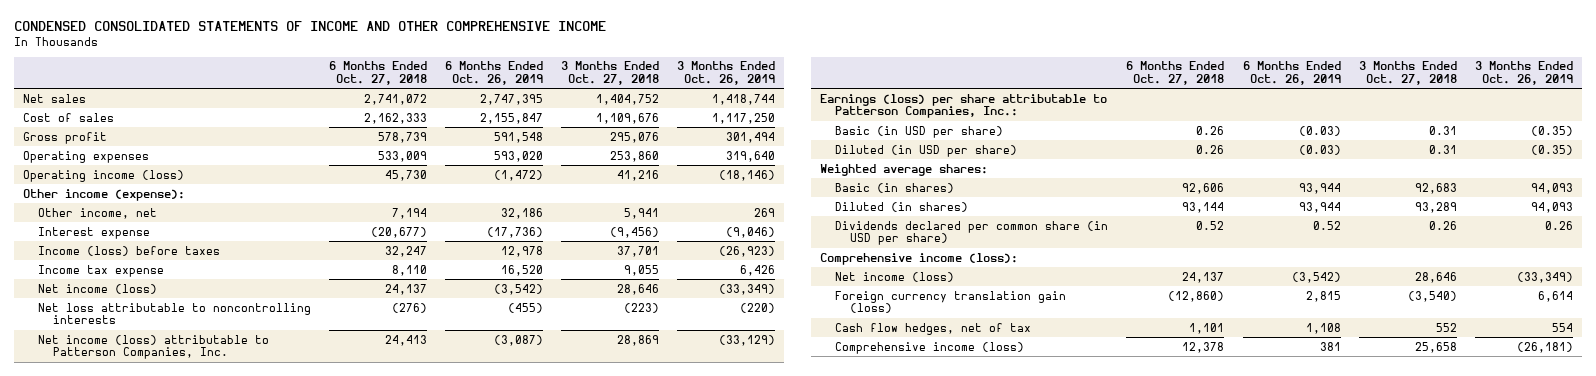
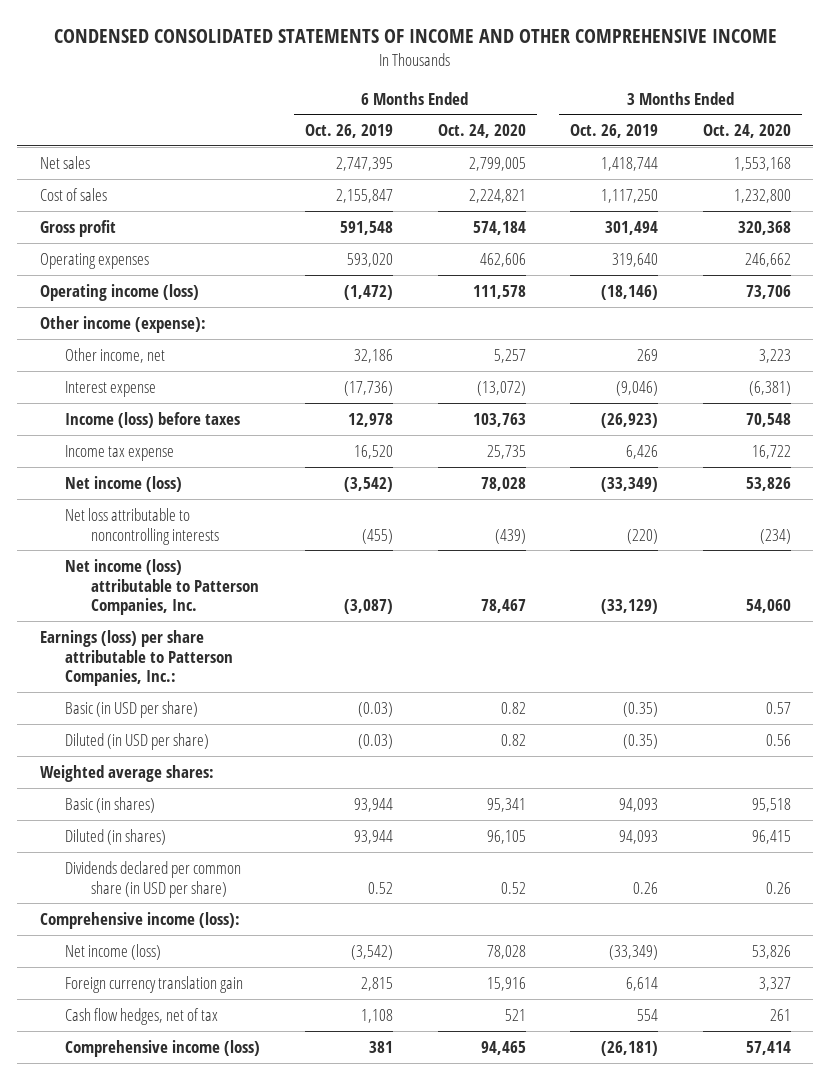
- | 6 Months Ended Oct. 27, 2018 | 6 Months Ended Oct. 26, 2019 | 3 Months Ended Oct. 27, 2018 | 3 Months Ended Oct. 26, 2019
+ | 6 Months Ended Oct. 26, 2019 | 6 Months Ended Oct. 24, 2020 | 3 Months Ended Oct. 26, 2019 | 3 Months Ended Oct. 24, 2020
- Foreign currency translation gain (loss) | (12,860) | 2,815 | (3,540) | 6,614
+ Foreign currency translation gain | 2,815 | 15,916 | 6,614 | 3,327

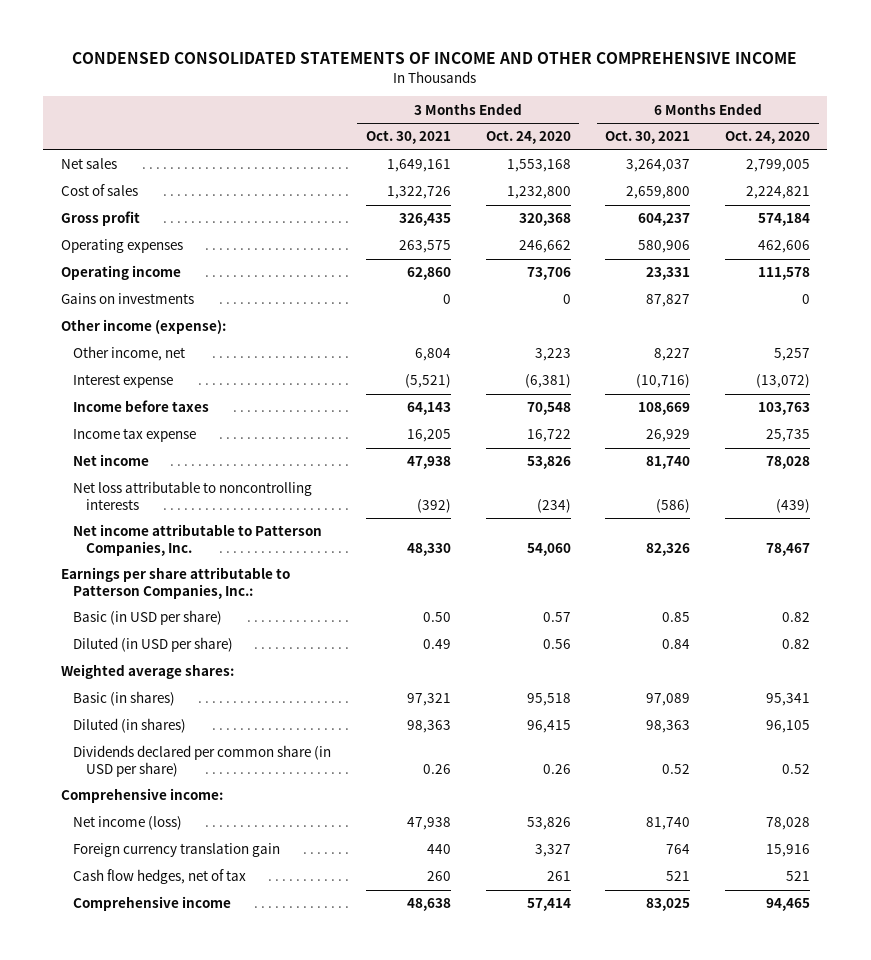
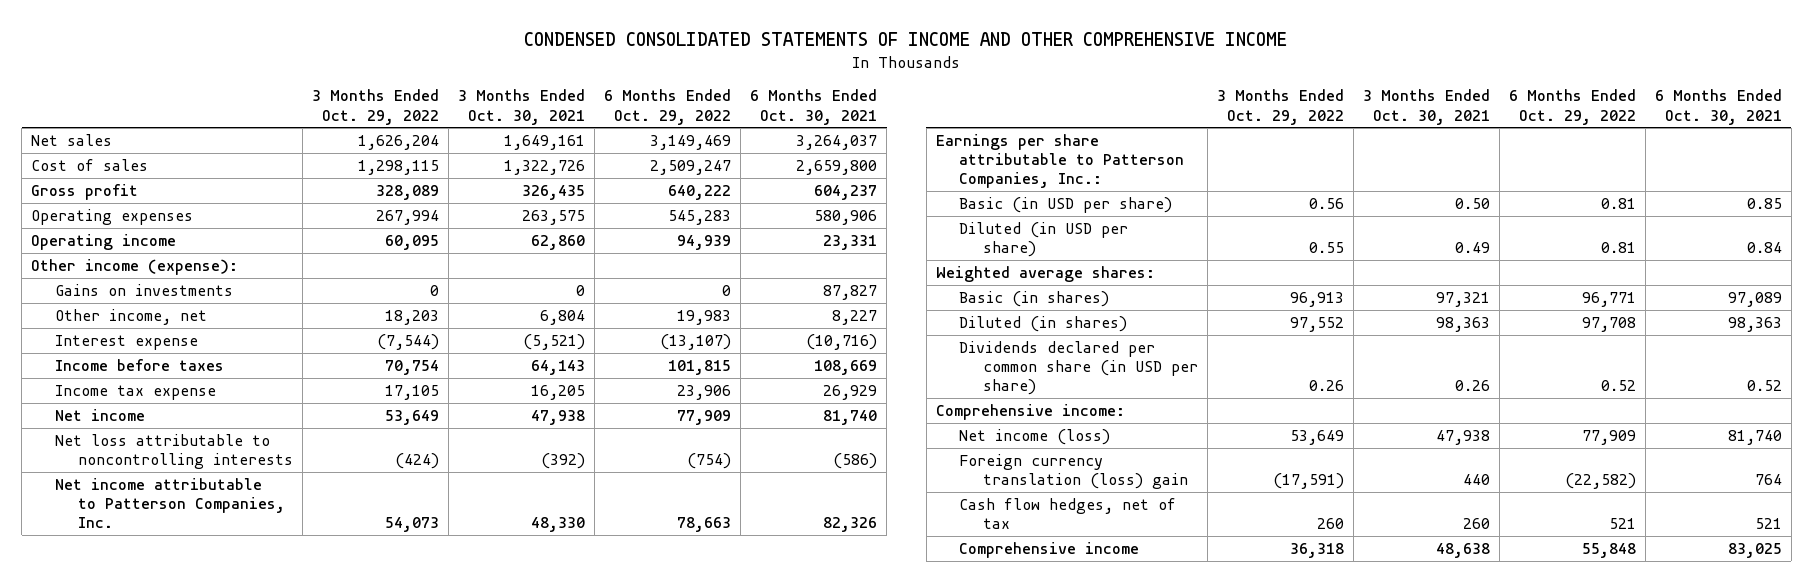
- | 3 Months Ended Oct. 30, 2021 | 3 Months Ended Oct. 24, 2020 | 6 Months Ended Oct. 30, 2021 | 6 Months Ended Oct. 24, 2020
+ | 3 Months Ended Oct. 29, 2022 | 3 Months Ended Oct. 30, 2021 | 6 Months Ended Oct. 29, 2022 | 6 Months Ended Oct. 30, 2021
moved down: Gains on investments | 0 | 0 | 0 | 87,827
- Foreign currency translation gain | 440 | 3,327 | 764 | 15,916
+ Foreign currency translation (loss) gain | (17,591) | 440 | (22,582) | 764

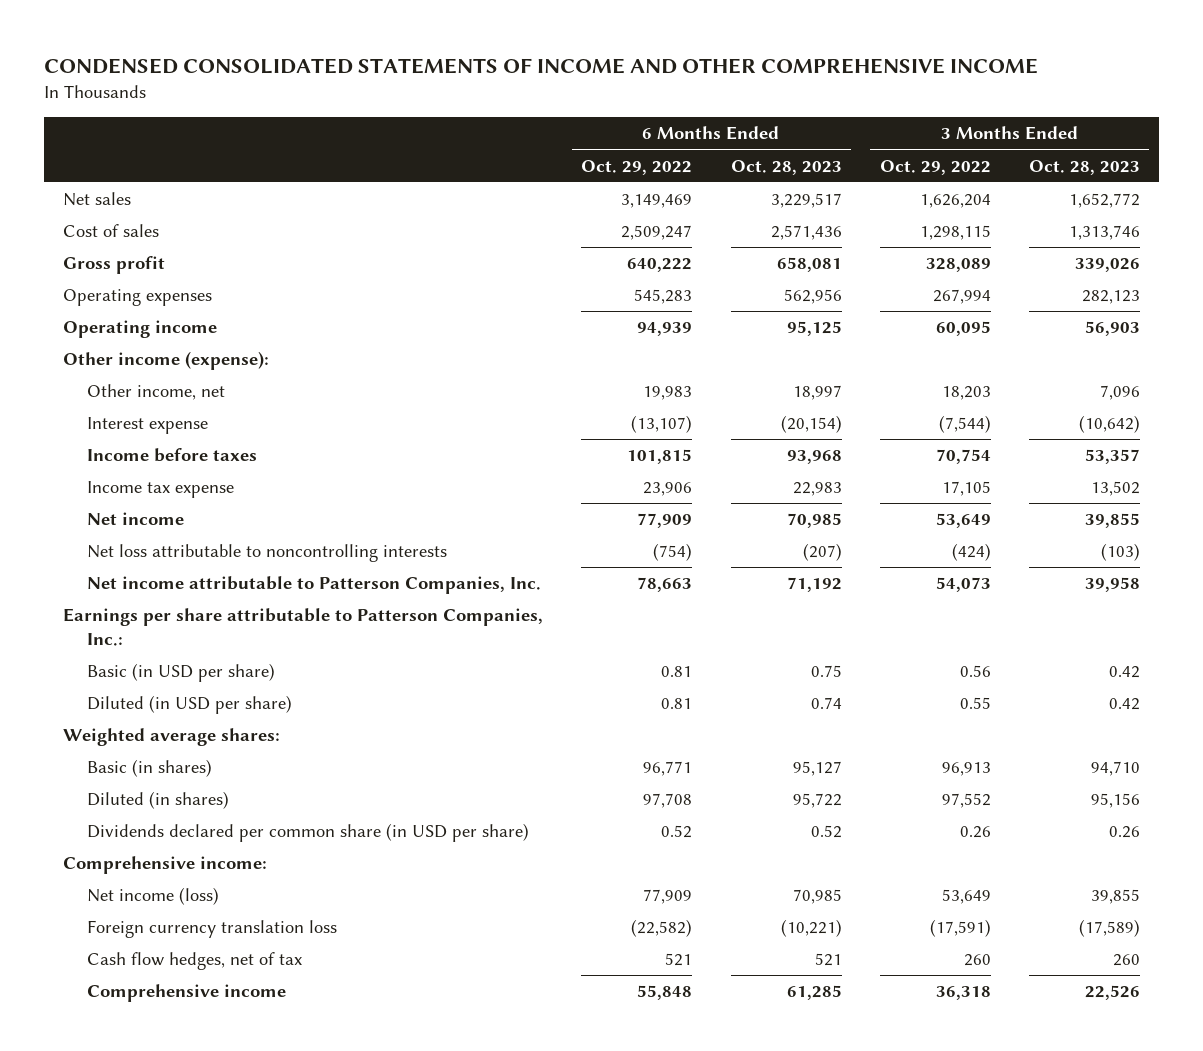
- | 3 Months Ended Oct. 29, 2022 | 3 Months Ended Oct. 30, 2021 | 6 Months Ended Oct. 29, 2022 | 6 Months Ended Oct. 30, 2021
+ | 6 Months Ended Oct. 29, 2022 | 6 Months Ended Oct. 28, 2023 | 3 Months Ended Oct. 29, 2022 | 3 Months Ended Oct. 28, 2023
- Gains on investments | 0 | 0 | 0 | 87,827
- Foreign currency translation (loss) gain | (17,591) | 440 | (22,582) | 764
+ Foreign currency translation loss | (22,582) | (10,221) | (17,591) | (17,589)

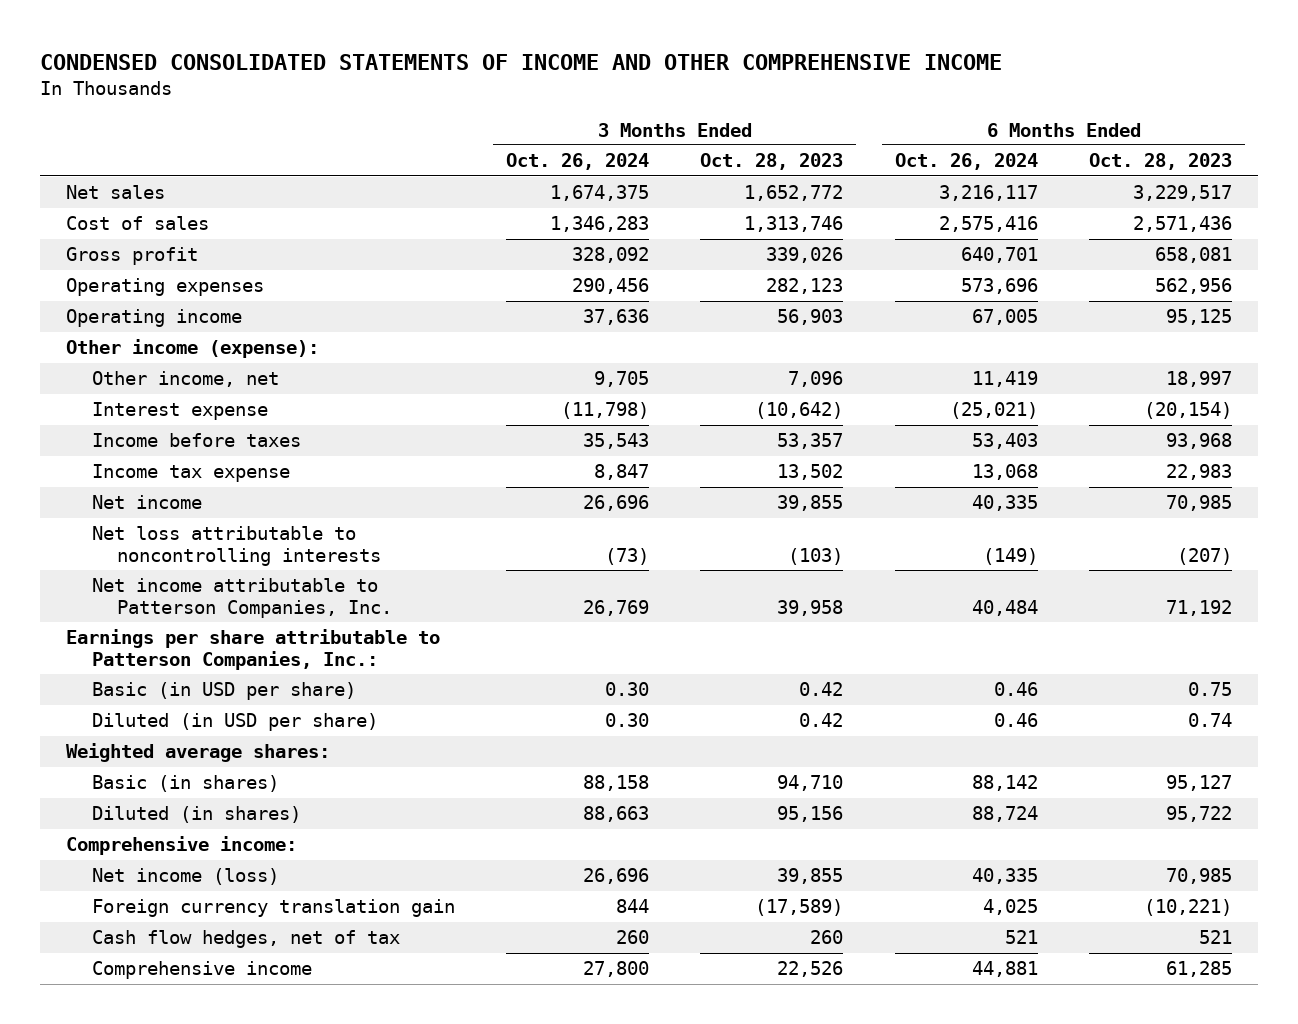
- | 6 Months Ended Oct. 29, 2022 | 6 Months Ended Oct. 28, 2023 | 3 Months Ended Oct. 29, 2022 | 3 Months Ended Oct. 28, 2023
+ | 3 Months Ended Oct. 26, 2024 | 3 Months Ended Oct. 28, 2023 | 6 Months Ended Oct. 26, 2024 | 6 Months Ended Oct. 28, 2023
- Dividends declared per common share (in USD per share) | 0.52 | 0.52 | 0.26 | 0.26
- Foreign currency translation loss | (22,582) | (10,221) | (17,591) | (17,589)
+ Foreign currency translation gain | 844 | (17,589) | 4,025 | (10,221)

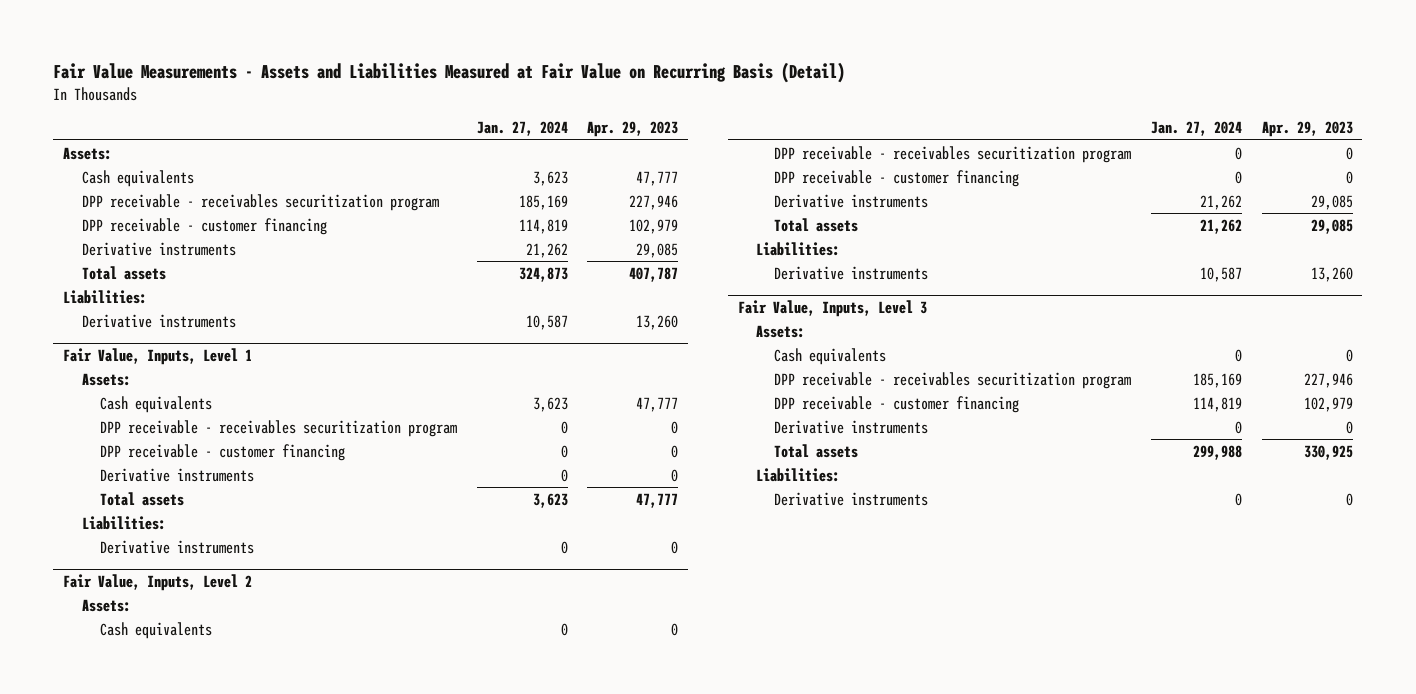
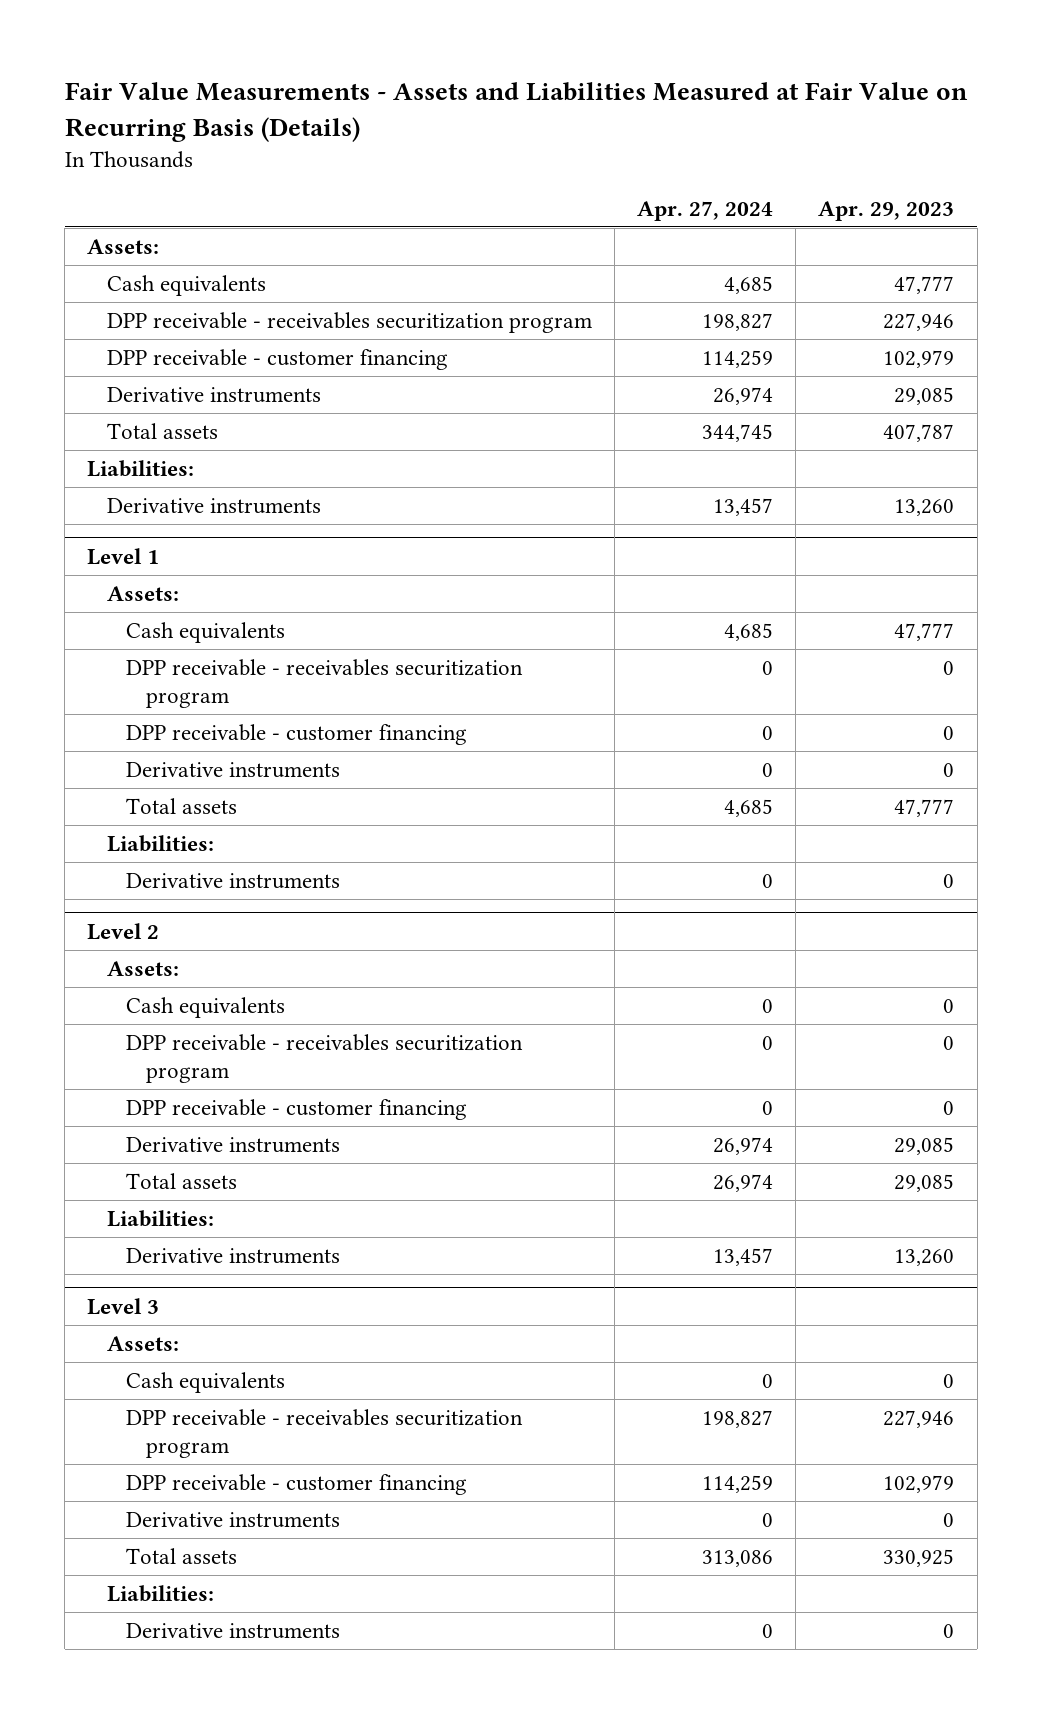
- Fair Value Measurements - Assets and Liabilities Measured at Fair Value on Recurring Basis (Detail)
+ Fair Value Measurements - Assets and Liabilities Measured at Fair Value on Recurring Basis (Details)
- | Jan. 27, 2024 | Apr. 29, 2023
+ | Apr. 27, 2024 | Apr. 29, 2023
- Fair Value, Inputs, Level 1
+ Level 1
- Fair Value, Inputs, Level 2
+ Level 2
- Fair Value, Inputs, Level 3
+ Level 3

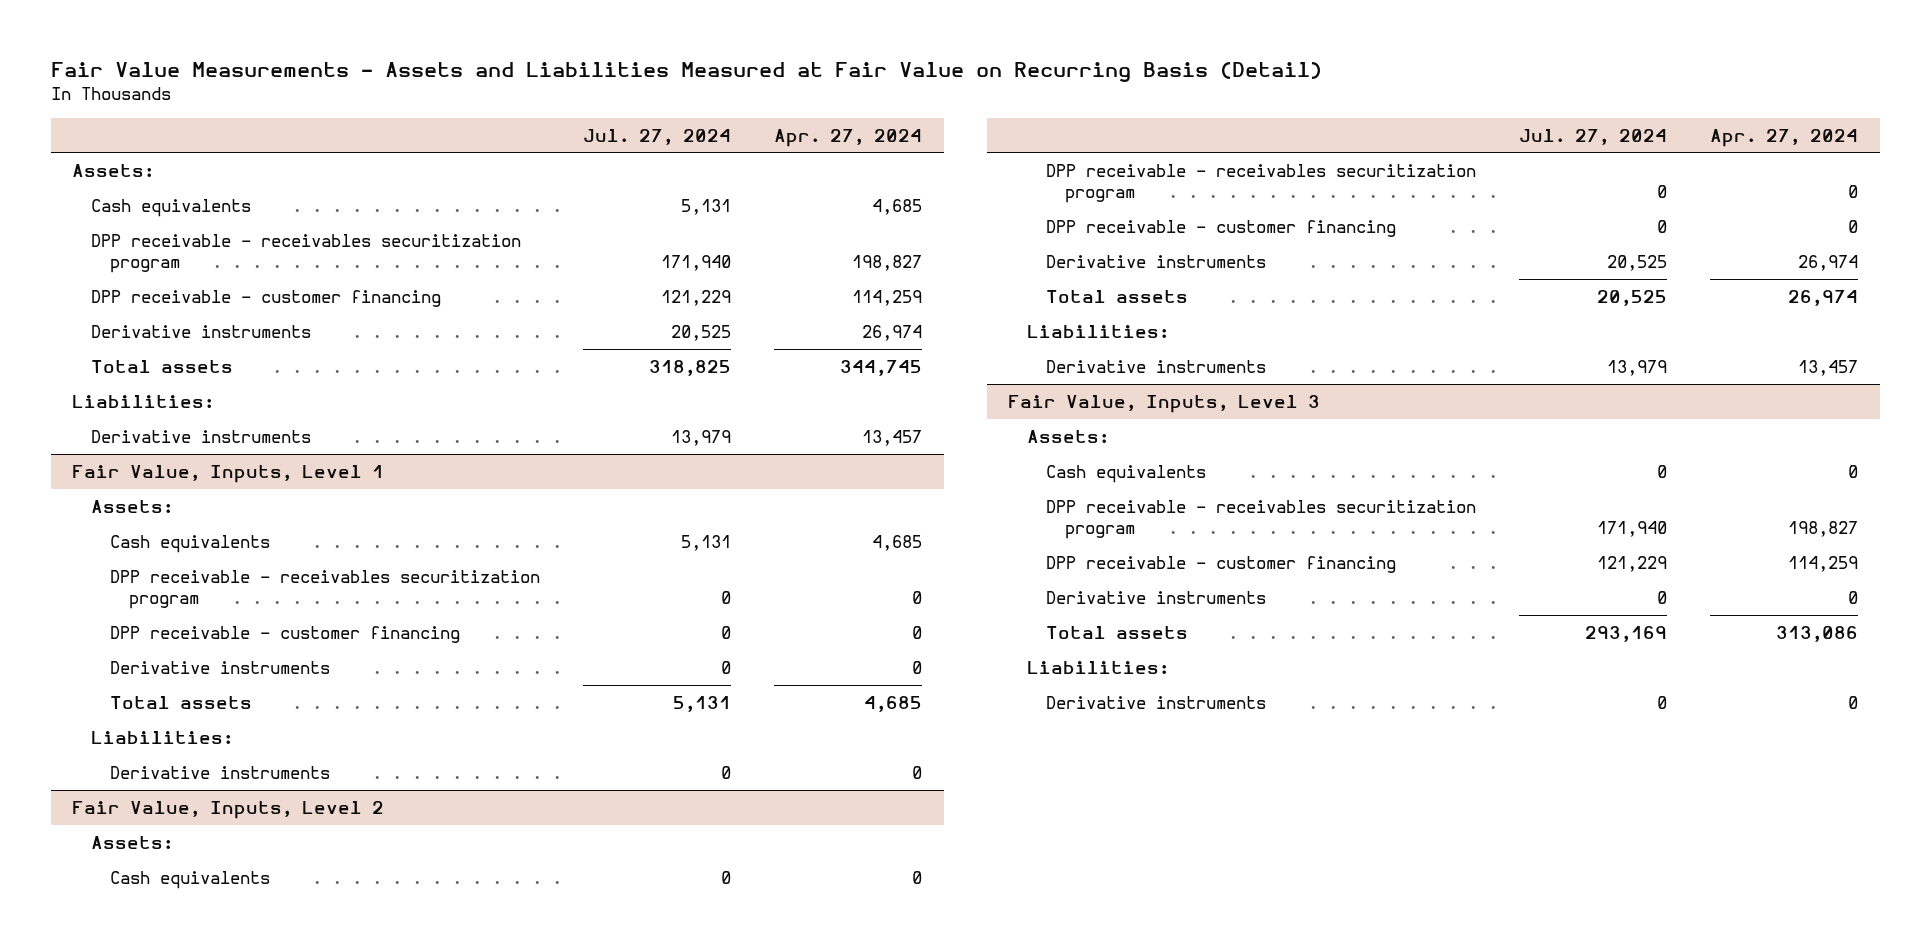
- Fair Value Measurements - Assets and Liabilities Measured at Fair Value on Recurring Basis (Details)
+ Fair Value Measurements - Assets and Liabilities Measured at Fair Value on Recurring Basis (Detail)
- | Apr. 27, 2024 | Apr. 29, 2023
+ | Jul. 27, 2024 | Apr. 27, 2024
- Level 1
+ Fair Value, Inputs, Level 1
- Level 2
+ Fair Value, Inputs, Level 2
- Level 3
+ Fair Value, Inputs, Level 3

